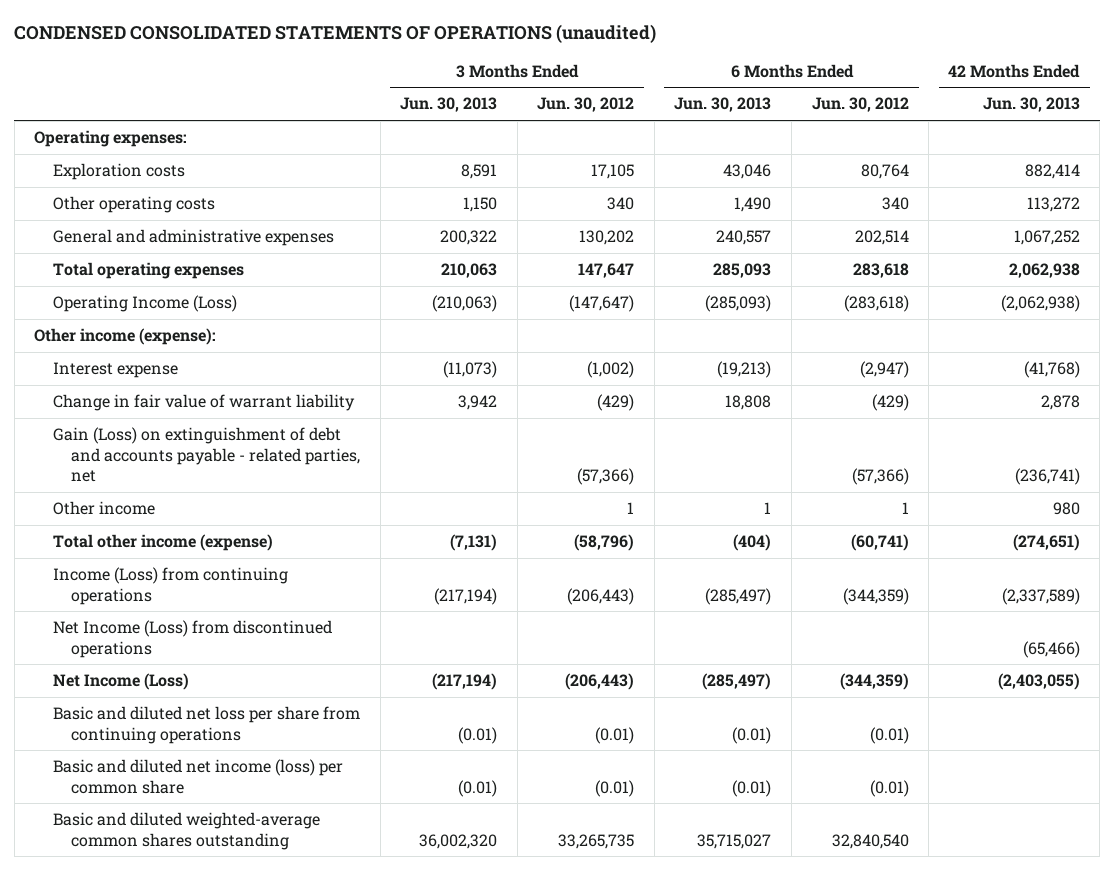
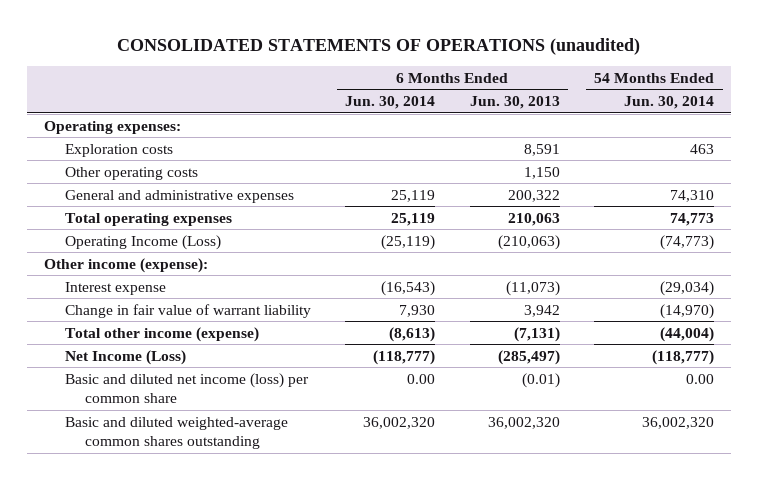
- CONDENSED CONSOLIDATED STATEMENTS OF OPERATIONS (unaudited)
+ CONSOLIDATED STATEMENTS OF OPERATIONS (unaudited)
- | 3 Months Ended Jun. 30, 2013 | 3 Months Ended Jun. 30, 2012 | 6 Months Ended Jun. 30, 2013 | 6 Months Ended Jun. 30, 2012 | 42 Months Ended Jun. 30, 2013
+ | 6 Months Ended Jun. 30, 2014 | 6 Months Ended Jun. 30, 2013 | 54 Months Ended Jun. 30, 2014
- Exploration costs | 8,591 | 17,105 | 43,046 | 80,764 | 882,414
- Other operating costs | 1,150 | 340 | 1,490 | 340 | 113,272
- General and administrative expenses | 200,322 | 130,202 | 240,557 | 202,514 | 1,067,252
- Total operating expenses | 210,063 | 147,647 | 285,093 | 283,618 | 2,062,938
- Operating Income (Loss) | (210,063) | (147,647) | (285,093) | (283,618) | (2,062,938)
+ Exploration costs | | 8,591 | 463
+ Other operating costs | | 1,150 |
+ General and administrative expenses | 25,119 | 200,322 | 74,310
+ Total operating expenses | 25,119 | 210,063 | 74,773
+ Operating Income (Loss) | (25,119) | (210,063) | (74,773)
- Interest expense | (11,073) | (1,002) | (19,213) | (2,947) | (41,768)
- Change in fair value of warrant liability | 3,942 | (429) | 18,808 | (429) | 2,878
- Gain (Loss) on extinguishment of debt and accounts payable - related parties, net | | (57,366) | | (57,366) | (236,741)
- Other income | | 1 | 1 | 1 | 980
- Total other income (expense) | (7,131) | (58,796) | (404) | (60,741) | (274,651)
- Income (Loss) from continuing operations | (217,194) | (206,443) | (285,497) | (344,359) | (2,337,589)
- Net Income (Loss) from discontinued operations | | | | | (65,466)
+ Interest expense | (16,543) | (11,073) | (29,034)
+ Change in fair value of warrant liability | 7,930 | 3,942 | (14,970)
+ Total other income (expense) | (8,613) | (7,131) | (44,004)
- Basic and diluted net loss per share from continuing operations | (0.01) | (0.01) | (0.01) | (0.01) |
- Basic and diluted weighted-average common shares outstanding | 36,002,320 | 33,265,735 | 35,715,027 | 32,840,540 |
+ Basic and diluted weighted-average common shares outstanding | 36,002,320 | 36,002,320 | 36,002,320

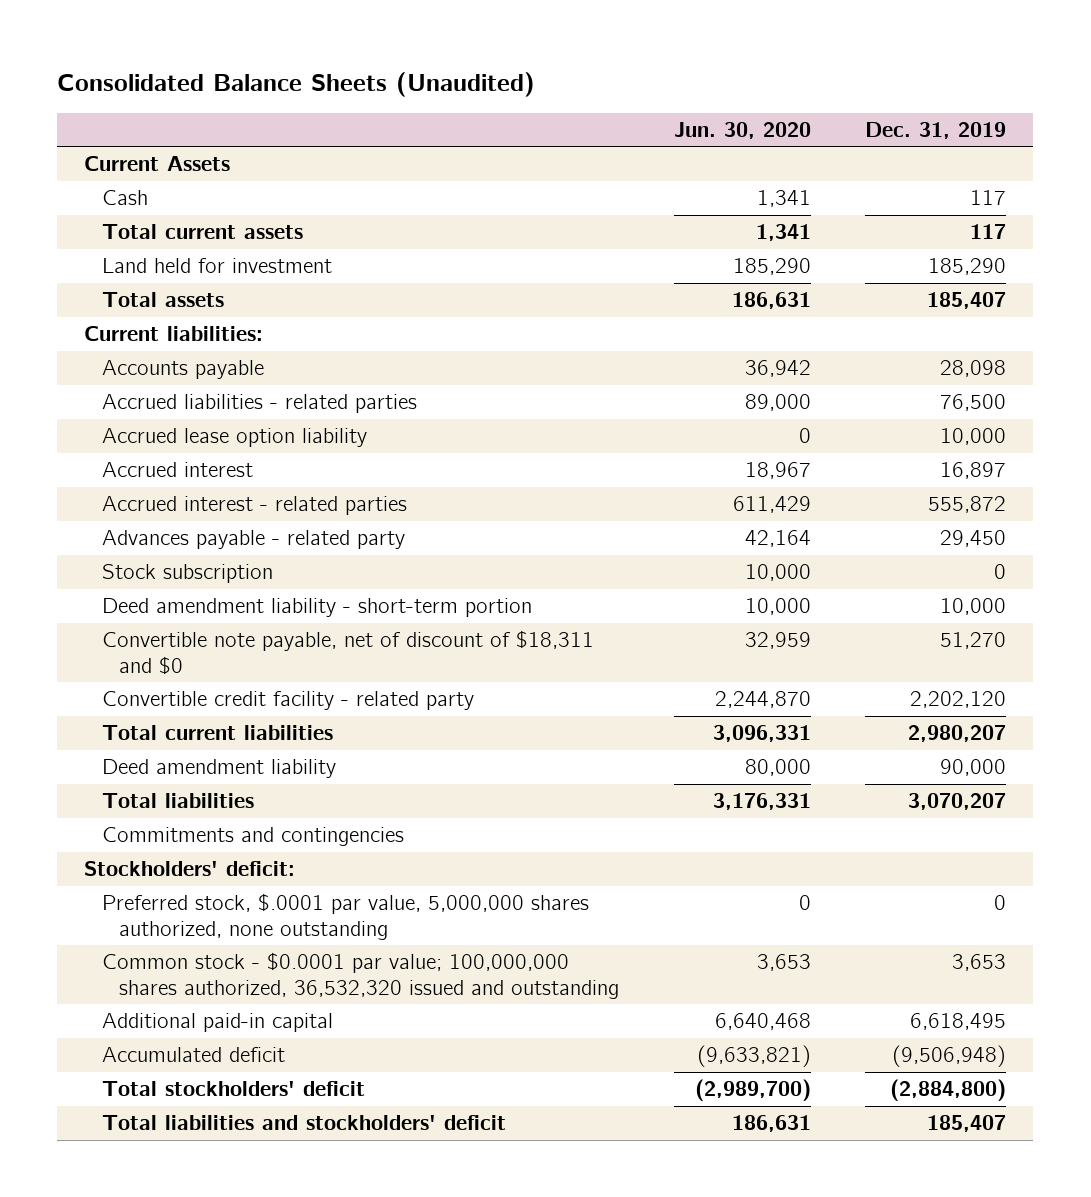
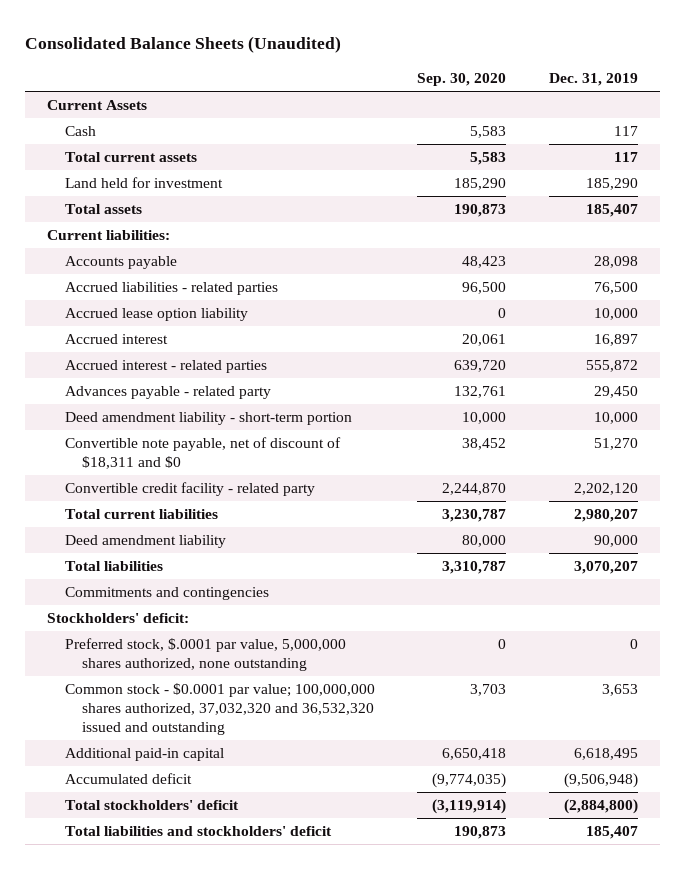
- | Jun. 30, 2020 | Dec. 31, 2019
+ | Sep. 30, 2020 | Dec. 31, 2019
- Stock subscription | 10,000 | 0
- Common stock - $0.0001 par value; 100,000,000 shares authorized, 36,532,320 issued and outstanding | 3,653 | 3,653
+ Common stock - $0.0001 par value; 100,000,000 shares authorized, 37,032,320 and 36,532,320 issued and outstanding | 3,703 | 3,653

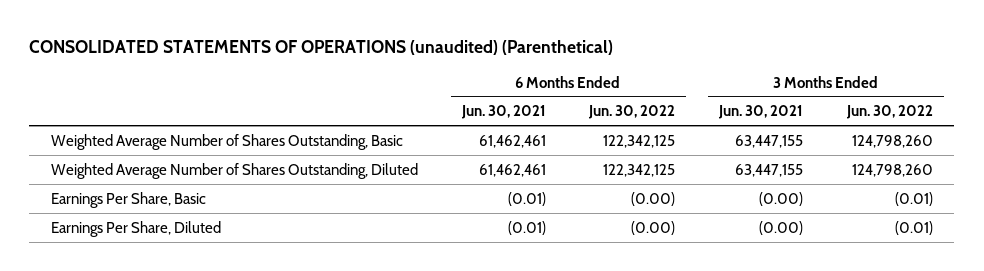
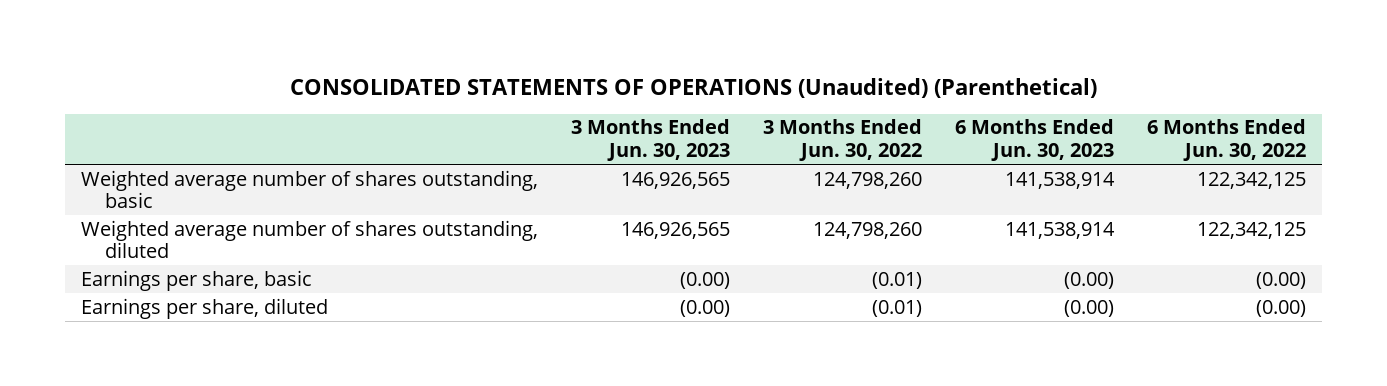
- CONSOLIDATED STATEMENTS OF OPERATIONS (unaudited) (Parenthetical)
+ CONSOLIDATED STATEMENTS OF OPERATIONS (Unaudited) (Parenthetical)
- | 6 Months Ended Jun. 30, 2021 | 6 Months Ended Jun. 30, 2022 | 3 Months Ended Jun. 30, 2021 | 3 Months Ended Jun. 30, 2022
+ | 3 Months Ended Jun. 30, 2023 | 3 Months Ended Jun. 30, 2022 | 6 Months Ended Jun. 30, 2023 | 6 Months Ended Jun. 30, 2022
- Weighted Average Number of Shares Outstanding, Basic | 61,462,461 | 122,342,125 | 63,447,155 | 124,798,260
- Weighted Average Number of Shares Outstanding, Diluted | 61,462,461 | 122,342,125 | 63,447,155 | 124,798,260
- Earnings Per Share, Basic | (0.01) | (0.00) | (0.00) | (0.01)
- Earnings Per Share, Diluted | (0.01) | (0.00) | (0.00) | (0.01)
+ Weighted average number of shares outstanding, basic | 146,926,565 | 124,798,260 | 141,538,914 | 122,342,125
+ Weighted average number of shares outstanding, diluted | 146,926,565 | 124,798,260 | 141,538,914 | 122,342,125
+ Earnings per share, basic | (0.00) | (0.01) | (0.00) | (0.00)
+ Earnings per share, diluted | (0.00) | (0.01) | (0.00) | (0.00)

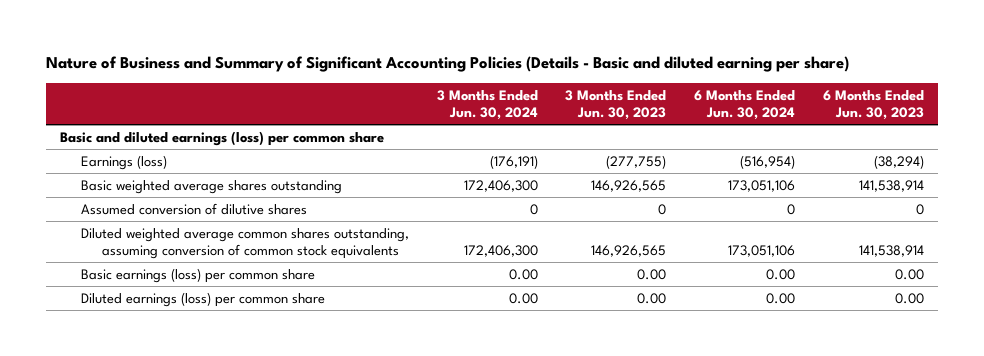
- CONSOLIDATED STATEMENTS OF OPERATIONS (Unaudited) (Parenthetical)
+ Nature of Business and Summary of Significant Accounting Policies (Details - Basic and diluted earning per share)
- | 3 Months Ended Jun. 30, 2023 | 3 Months Ended Jun. 30, 2022 | 6 Months Ended Jun. 30, 2023 | 6 Months Ended Jun. 30, 2022
+ | 3 Months Ended Jun. 30, 2024 | 3 Months Ended Jun. 30, 2023 | 6 Months Ended Jun. 30, 2024 | 6 Months Ended Jun. 30, 2023
- Weighted average number of shares outstanding, basic | 146,926,565 | 124,798,260 | 141,538,914 | 122,342,125
- Weighted average number of shares outstanding, diluted | 146,926,565 | 124,798,260 | 141,538,914 | 122,342,125
- Earnings per share, basic | (0.00) | (0.01) | (0.00) | (0.00)
- Earnings per share, diluted | (0.00) | (0.01) | (0.00) | (0.00)
+ Basic and diluted earnings (loss) per common share
+ Earnings (loss) | (176,191) | (277,755) | (516,954) | (38,294)
+ Basic weighted average shares outstanding | 172,406,300 | 146,926,565 | 173,051,106 | 141,538,914
+ Assumed conversion of dilutive shares | 0 | 0 | 0 | 0
+ Diluted weighted average common shares outstanding, assuming conversion of common stock equivalents | 172,406,300 | 146,926,565 | 173,051,106 | 141,538,914
+ Basic earnings (loss) per common share | 0.00 | 0.00 | 0.00 | 0.00
+ Diluted earnings (loss) per common share | 0.00 | 0.00 | 0.00 | 0.00

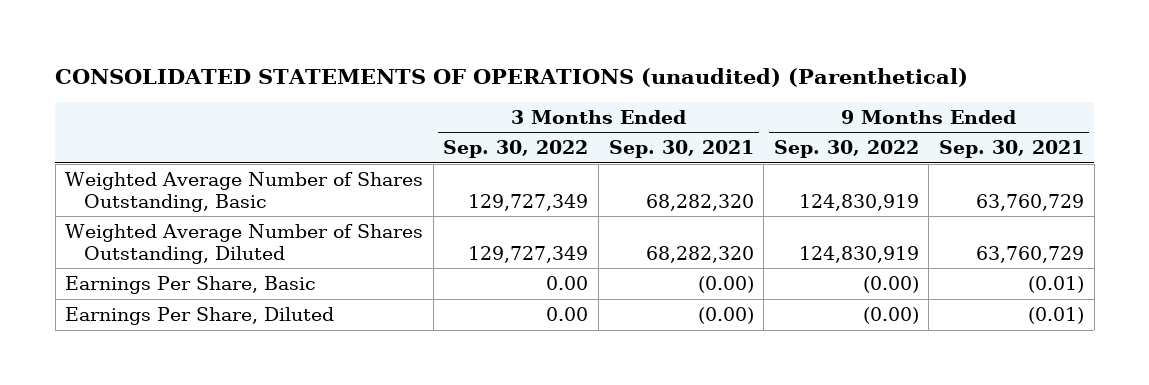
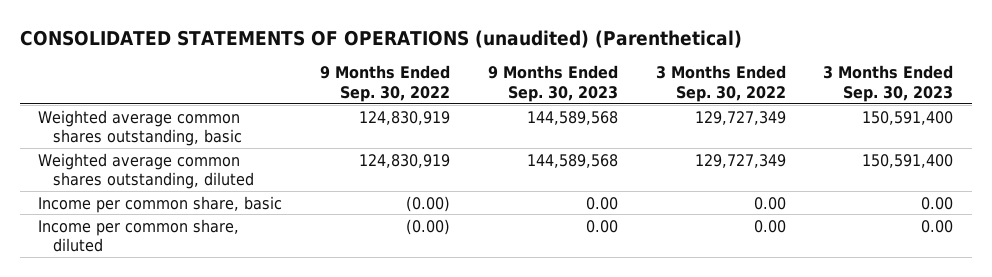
- | 3 Months Ended Sep. 30, 2022 | 3 Months Ended Sep. 30, 2021 | 9 Months Ended Sep. 30, 2022 | 9 Months Ended Sep. 30, 2021
+ | 9 Months Ended Sep. 30, 2022 | 9 Months Ended Sep. 30, 2023 | 3 Months Ended Sep. 30, 2022 | 3 Months Ended Sep. 30, 2023
- Weighted Average Number of Shares Outstanding, Basic | 129,727,349 | 68,282,320 | 124,830,919 | 63,760,729
- Weighted Average Number of Shares Outstanding, Diluted | 129,727,349 | 68,282,320 | 124,830,919 | 63,760,729
- Earnings Per Share, Basic | 0.00 | (0.00) | (0.00) | (0.01)
- Earnings Per Share, Diluted | 0.00 | (0.00) | (0.00) | (0.01)
+ Weighted average common shares outstanding, basic | 124,830,919 | 144,589,568 | 129,727,349 | 150,591,400
+ Weighted average common shares outstanding, diluted | 124,830,919 | 144,589,568 | 129,727,349 | 150,591,400
+ Income per common share, basic | (0.00) | 0.00 | 0.00 | 0.00
+ Income per common share, diluted | (0.00) | 0.00 | 0.00 | 0.00

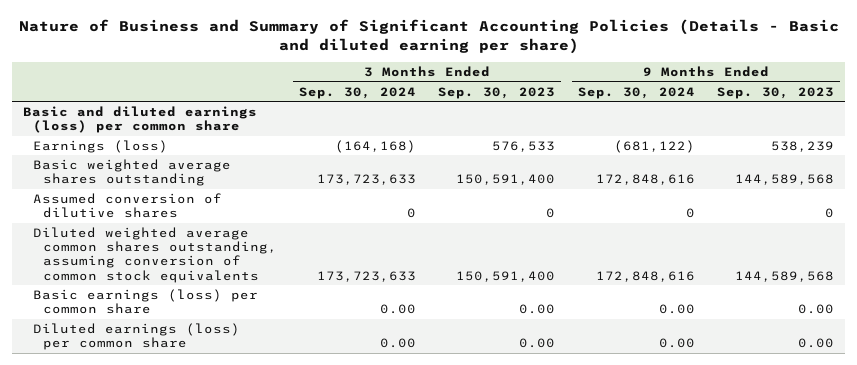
- CONSOLIDATED STATEMENTS OF OPERATIONS (unaudited) (Parenthetical)
+ Nature of Business and Summary of Significant Accounting Policies (Details - Basic and diluted earning per share)
- | 9 Months Ended Sep. 30, 2022 | 9 Months Ended Sep. 30, 2023 | 3 Months Ended Sep. 30, 2022 | 3 Months Ended Sep. 30, 2023
+ | 3 Months Ended Sep. 30, 2024 | 3 Months Ended Sep. 30, 2023 | 9 Months Ended Sep. 30, 2024 | 9 Months Ended Sep. 30, 2023
- Weighted average common shares outstanding, basic | 124,830,919 | 144,589,568 | 129,727,349 | 150,591,400
- Weighted average common shares outstanding, diluted | 124,830,919 | 144,589,568 | 129,727,349 | 150,591,400
- Income per common share, basic | (0.00) | 0.00 | 0.00 | 0.00
- Income per common share, diluted | (0.00) | 0.00 | 0.00 | 0.00
+ Basic and diluted earnings (loss) per common share
+ Earnings (loss) | (164,168) | 576,533 | (681,122) | 538,239
+ Basic weighted average shares outstanding | 173,723,633 | 150,591,400 | 172,848,616 | 144,589,568
+ Assumed conversion of dilutive shares | 0 | 0 | 0 | 0
+ Diluted weighted average common shares outstanding, assuming conversion of common stock equivalents | 173,723,633 | 150,591,400 | 172,848,616 | 144,589,568
+ Basic earnings (loss) per common share | 0.00 | 0.00 | 0.00 | 0.00
+ Diluted earnings (loss) per common share | 0.00 | 0.00 | 0.00 | 0.00

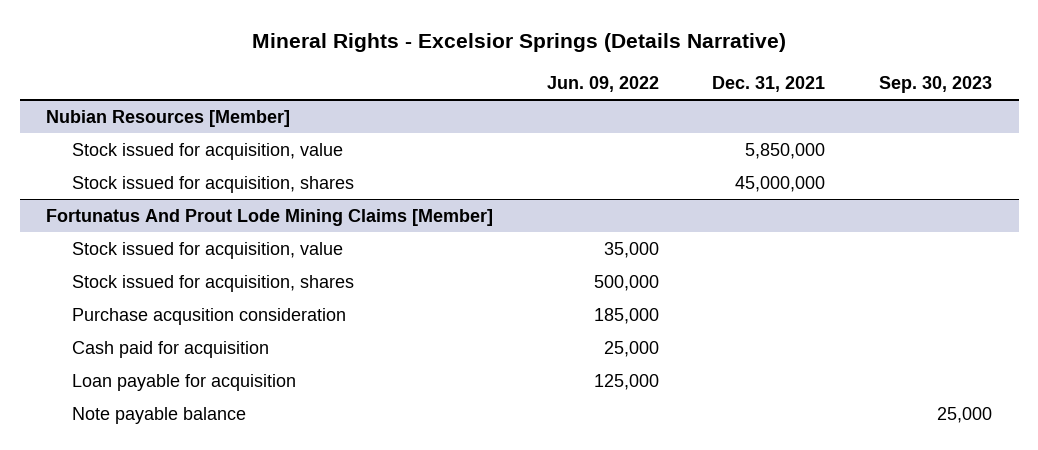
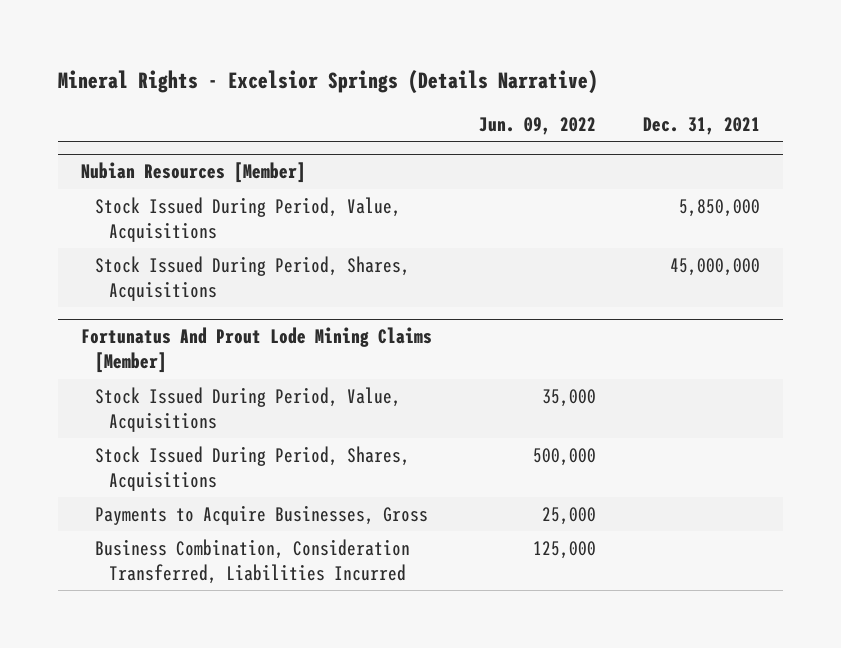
- | Jun. 09, 2022 | Dec. 31, 2021 | Sep. 30, 2023
+ | Jun. 09, 2022 | Dec. 31, 2021
@ Nubian Resources [Member]
- Stock issued for acquisition, value | | 5,850,000 |
- Stock issued for acquisition, shares | | 45,000,000 |
+ Stock Issued During Period, Value, Acquisitions | | 5,850,000
+ Stock Issued During Period, Shares, Acquisitions | | 45,000,000
@ Fortunatus And Prout Lode Mining Claims [Member]
- Stock issued for acquisition, value | 35,000 | |
- Stock issued for acquisition, shares | 500,000 | |
- Purchase acqusition consideration | 185,000 | |
- Cash paid for acquisition | 25,000 | |
- Loan payable for acquisition | 125,000 | |
- Note payable balance | | | 25,000
+ Stock Issued During Period, Value, Acquisitions | 35,000 |
+ Stock Issued During Period, Shares, Acquisitions | 500,000 |
+ Payments to Acquire Businesses, Gross | 25,000 |
+ Business Combination, Consideration Transferred, Liabilities Incurred | 125,000 |

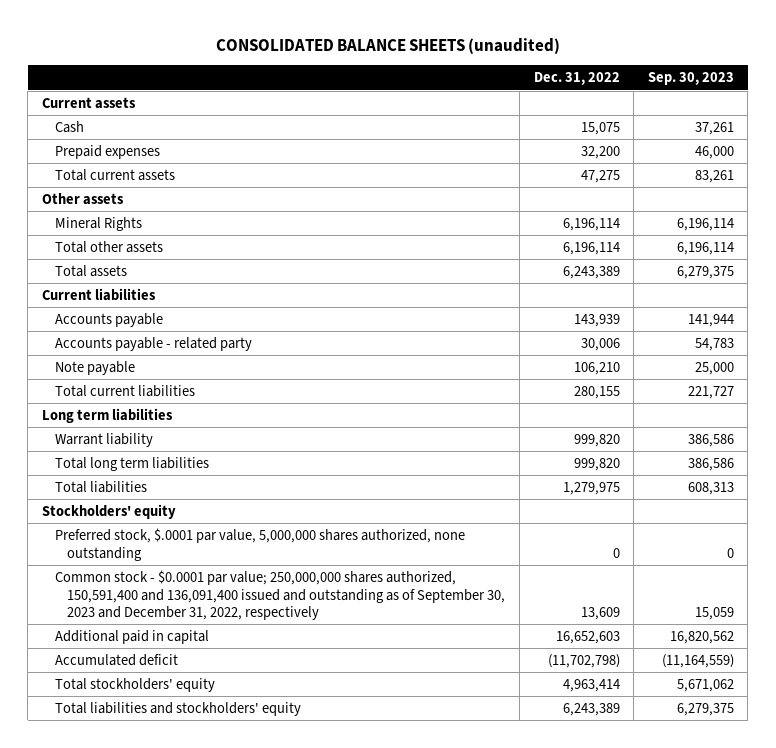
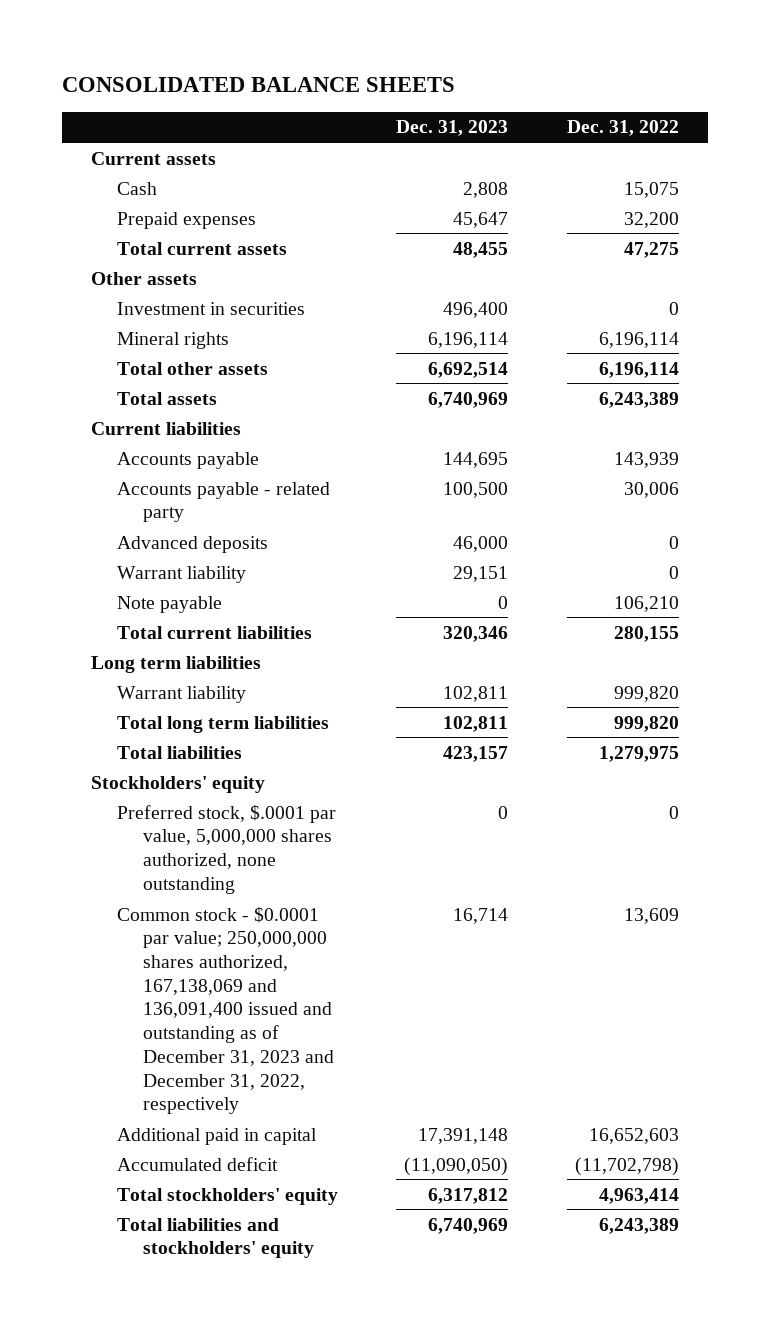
- CONSOLIDATED BALANCE SHEETS (unaudited)
+ CONSOLIDATED BALANCE SHEETS
- | Dec. 31, 2022 | Sep. 30, 2023
+ | Dec. 31, 2023 | Dec. 31, 2022
- Mineral Rights | 6,196,114 | 6,196,114
+ Investment in securities | 496,400 | 0
+ Mineral rights | 6,196,114 | 6,196,114
+ Advanced deposits | 46,000 | 0
+ Warrant liability | 29,151 | 0
- Common stock - $0.0001 par value; 250,000,000 shares authorized, 150,591,400 and 136,091,400 issued and outstanding as of September 30, 2023 and December 31, 2022, respectively | 13,609 | 15,059
+ Common stock - $0.0001 par value; 250,000,000 shares authorized, 167,138,069 and 136,091,400 issued and outstanding as of December 31, 2023 and December 31, 2022, respectively | 16,714 | 13,609

